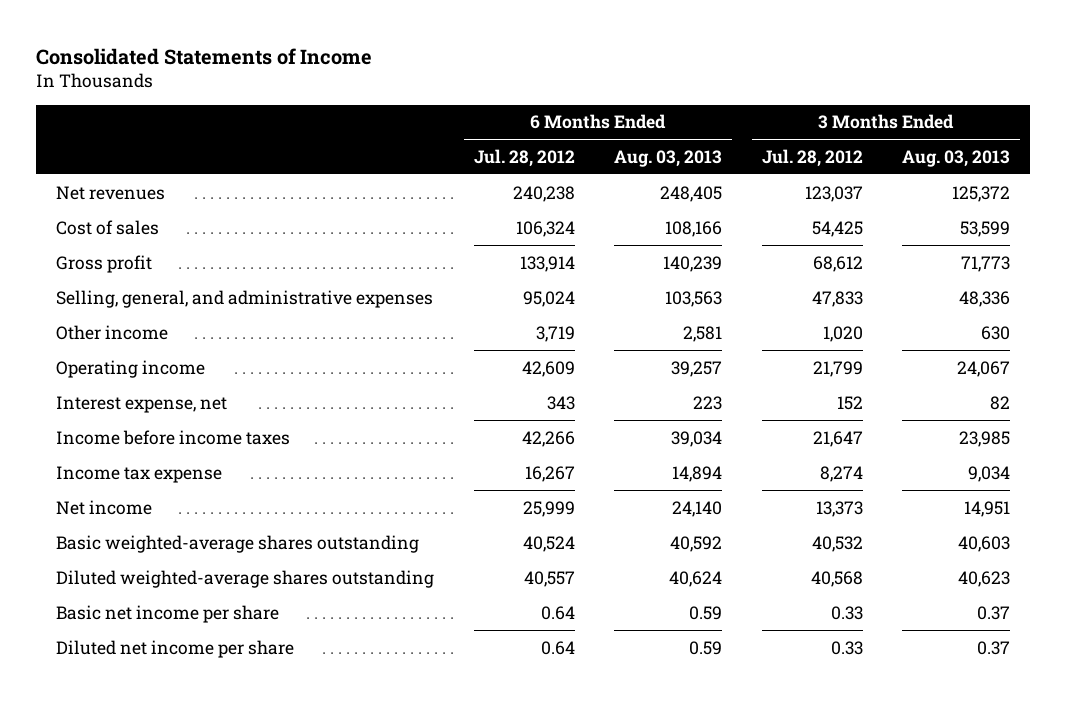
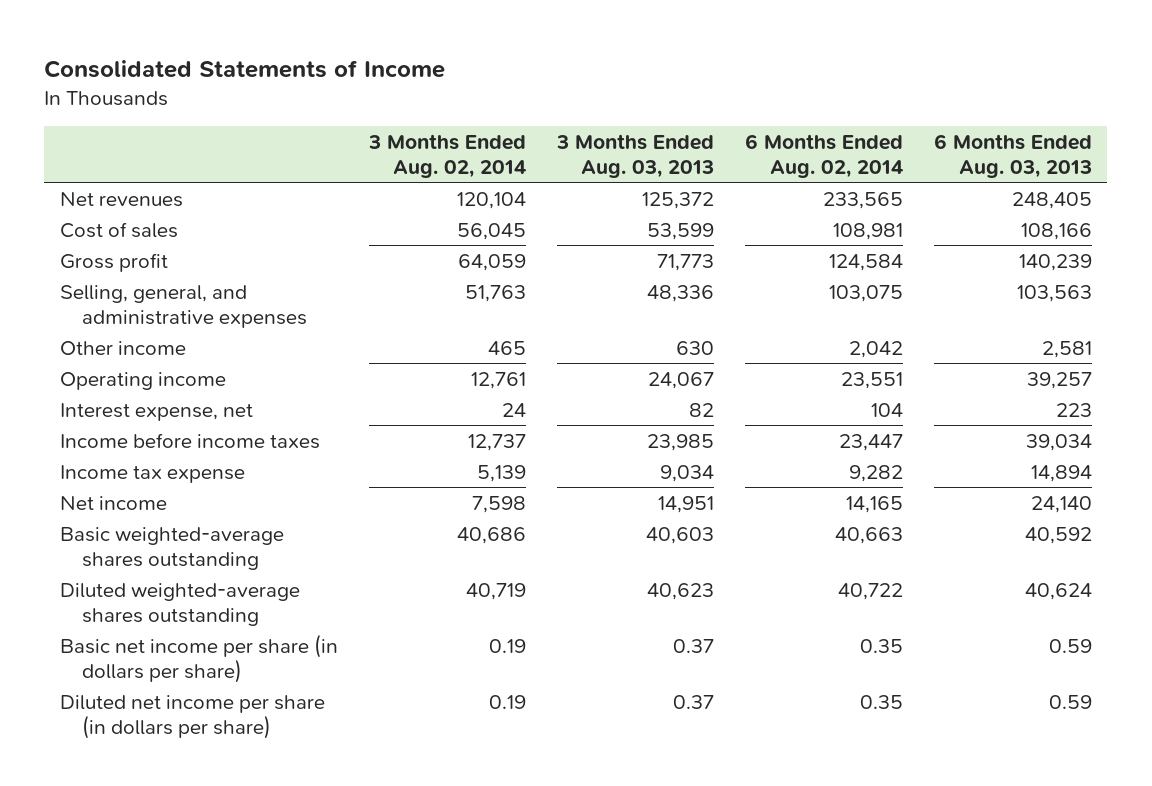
- | 6 Months Ended Jul. 28, 2012 | 6 Months Ended Aug. 03, 2013 | 3 Months Ended Jul. 28, 2012 | 3 Months Ended Aug. 03, 2013
+ | 3 Months Ended Aug. 02, 2014 | 3 Months Ended Aug. 03, 2013 | 6 Months Ended Aug. 02, 2014 | 6 Months Ended Aug. 03, 2013
- Basic net income per share | 0.64 | 0.59 | 0.33 | 0.37
- Diluted net income per share | 0.64 | 0.59 | 0.33 | 0.37
+ Basic net income per share (in dollars per share) | 0.19 | 0.37 | 0.35 | 0.59
+ Diluted net income per share (in dollars per share) | 0.19 | 0.37 | 0.35 | 0.59

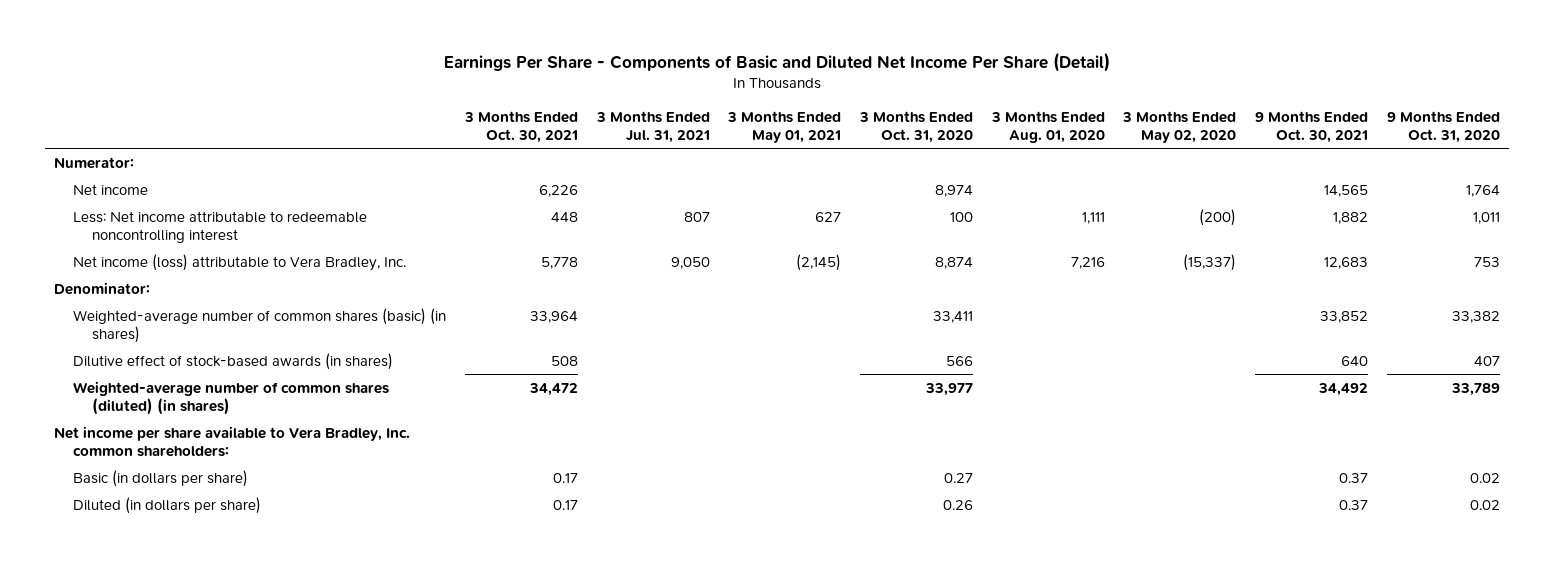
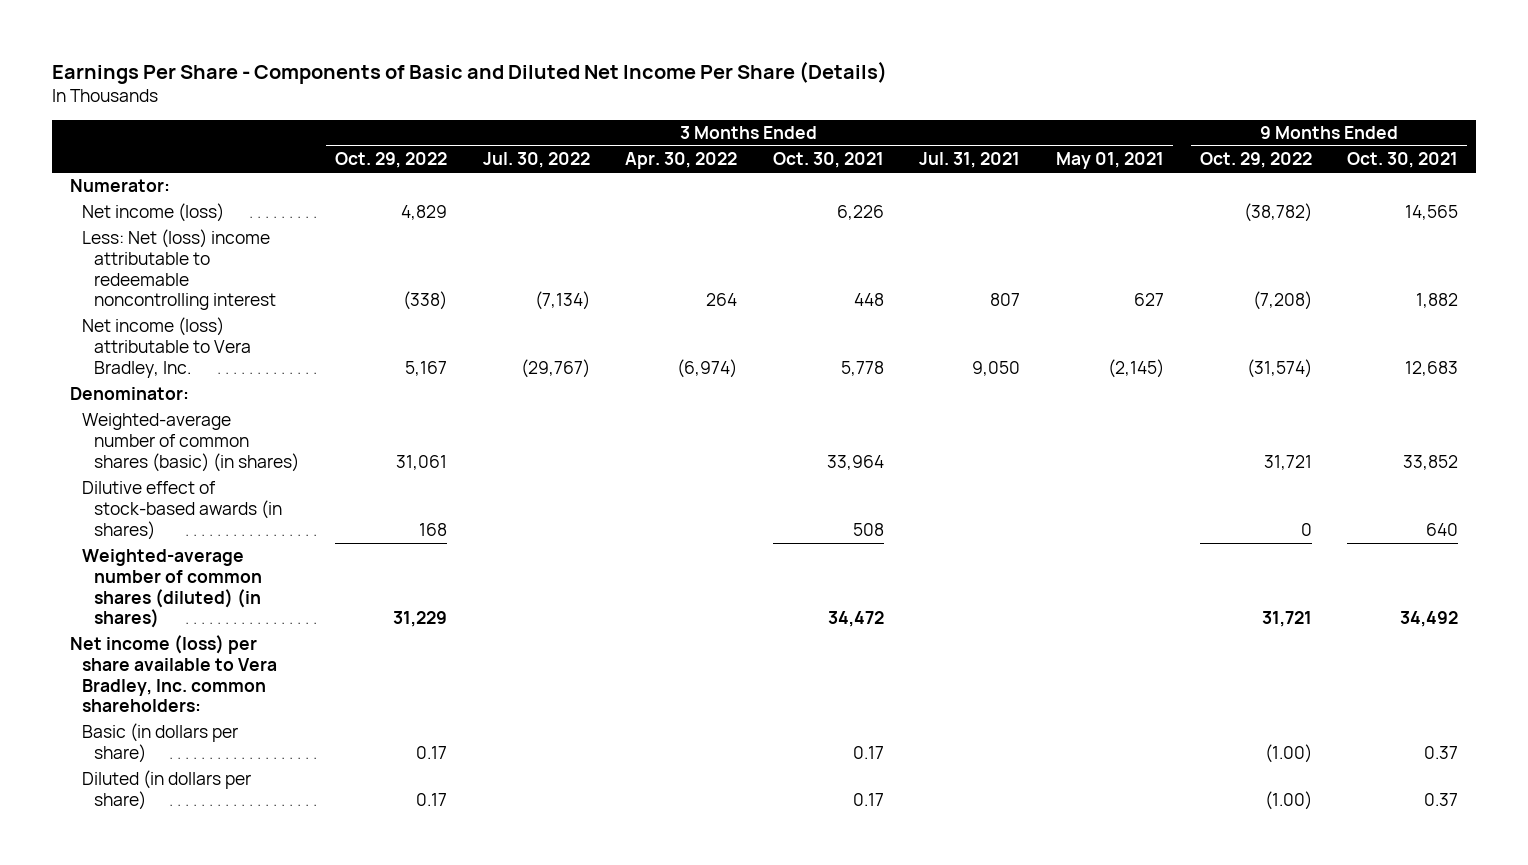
- Earnings Per Share - Components of Basic and Diluted Net Income Per Share (Detail)
+ Earnings Per Share - Components of Basic and Diluted Net Income Per Share (Details)
- | 3 Months Ended Oct. 30, 2021 | 3 Months Ended Jul. 31, 2021 | 3 Months Ended May 01, 2021 | 3 Months Ended Oct. 31, 2020 | 3 Months Ended Aug. 01, 2020 | 3 Months Ended May 02, 2020 | 9 Months Ended Oct. 30, 2021 | 9 Months Ended Oct. 31, 2020
+ | 3 Months Ended Oct. 29, 2022 | 3 Months Ended Jul. 30, 2022 | 3 Months Ended Apr. 30, 2022 | 3 Months Ended Oct. 30, 2021 | 3 Months Ended Jul. 31, 2021 | 3 Months Ended May 01, 2021 | 9 Months Ended Oct. 29, 2022 | 9 Months Ended Oct. 30, 2021
- Net income | 6,226 | | | 8,974 | | | 14,565 | 1,764
- Less: Net income attributable to redeemable noncontrolling interest | 448 | 807 | 627 | 100 | 1,111 | (200) | 1,882 | 1,011
+ Net income (loss) | 4,829 | | | 6,226 | | | (38,782) | 14,565
+ Less: Net (loss) income attributable to redeemable noncontrolling interest | (338) | (7,134) | 264 | 448 | 807 | 627 | (7,208) | 1,882
- Net income per share available to Vera Bradley, Inc. common shareholders:
+ Net income (loss) per share available to Vera Bradley, Inc. common shareholders:

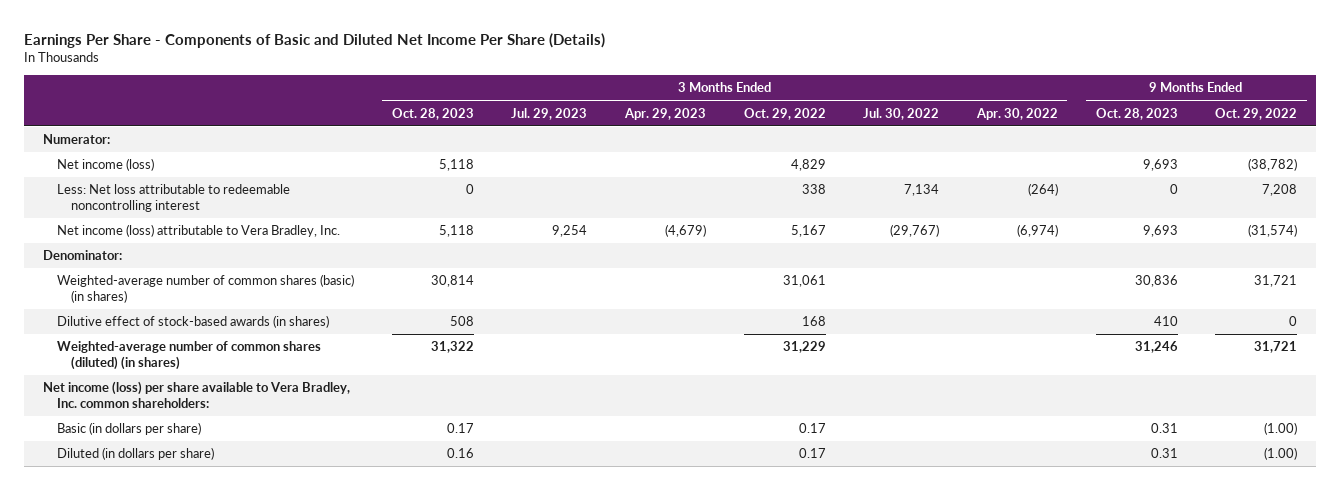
- | 3 Months Ended Oct. 29, 2022 | 3 Months Ended Jul. 30, 2022 | 3 Months Ended Apr. 30, 2022 | 3 Months Ended Oct. 30, 2021 | 3 Months Ended Jul. 31, 2021 | 3 Months Ended May 01, 2021 | 9 Months Ended Oct. 29, 2022 | 9 Months Ended Oct. 30, 2021
+ | 3 Months Ended Oct. 28, 2023 | 3 Months Ended Jul. 29, 2023 | 3 Months Ended Apr. 29, 2023 | 3 Months Ended Oct. 29, 2022 | 3 Months Ended Jul. 30, 2022 | 3 Months Ended Apr. 30, 2022 | 9 Months Ended Oct. 28, 2023 | 9 Months Ended Oct. 29, 2022
- Less: Net (loss) income attributable to redeemable noncontrolling interest | (338) | (7,134) | 264 | 448 | 807 | 627 | (7,208) | 1,882
+ Less: Net loss attributable to redeemable noncontrolling interest | 0 | | | 338 | 7,134 | (264) | 0 | 7,208

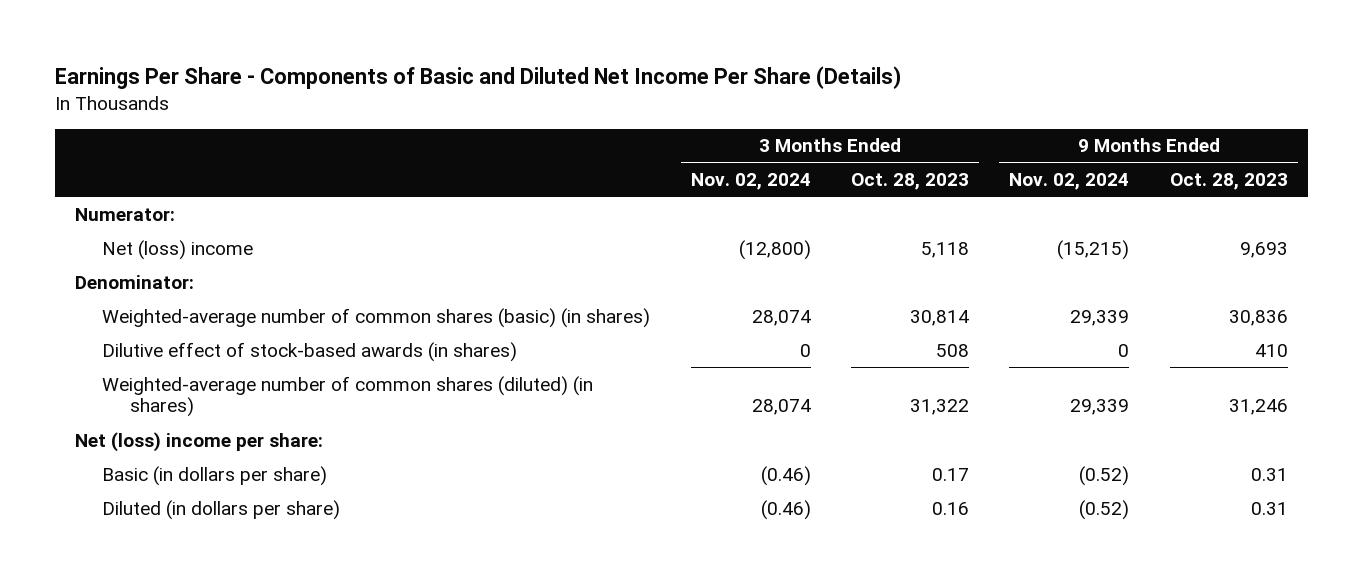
- | 3 Months Ended Oct. 28, 2023 | 3 Months Ended Jul. 29, 2023 | 3 Months Ended Apr. 29, 2023 | 3 Months Ended Oct. 29, 2022 | 3 Months Ended Jul. 30, 2022 | 3 Months Ended Apr. 30, 2022 | 9 Months Ended Oct. 28, 2023 | 9 Months Ended Oct. 29, 2022
+ | 3 Months Ended Nov. 02, 2024 | 3 Months Ended Oct. 28, 2023 | 9 Months Ended Nov. 02, 2024 | 9 Months Ended Oct. 28, 2023
- Net income (loss) | 5,118 | | | 4,829 | | | 9,693 | (38,782)
- Less: Net loss attributable to redeemable noncontrolling interest | 0 | | | 338 | 7,134 | (264) | 0 | 7,208
- Net income (loss) attributable to Vera Bradley, Inc. | 5,118 | 9,254 | (4,679) | 5,167 | (29,767) | (6,974) | 9,693 | (31,574)
+ Net (loss) income | (12,800) | 5,118 | (15,215) | 9,693
- Net income (loss) per share available to Vera Bradley, Inc. common shareholders:
+ Net (loss) income per share:

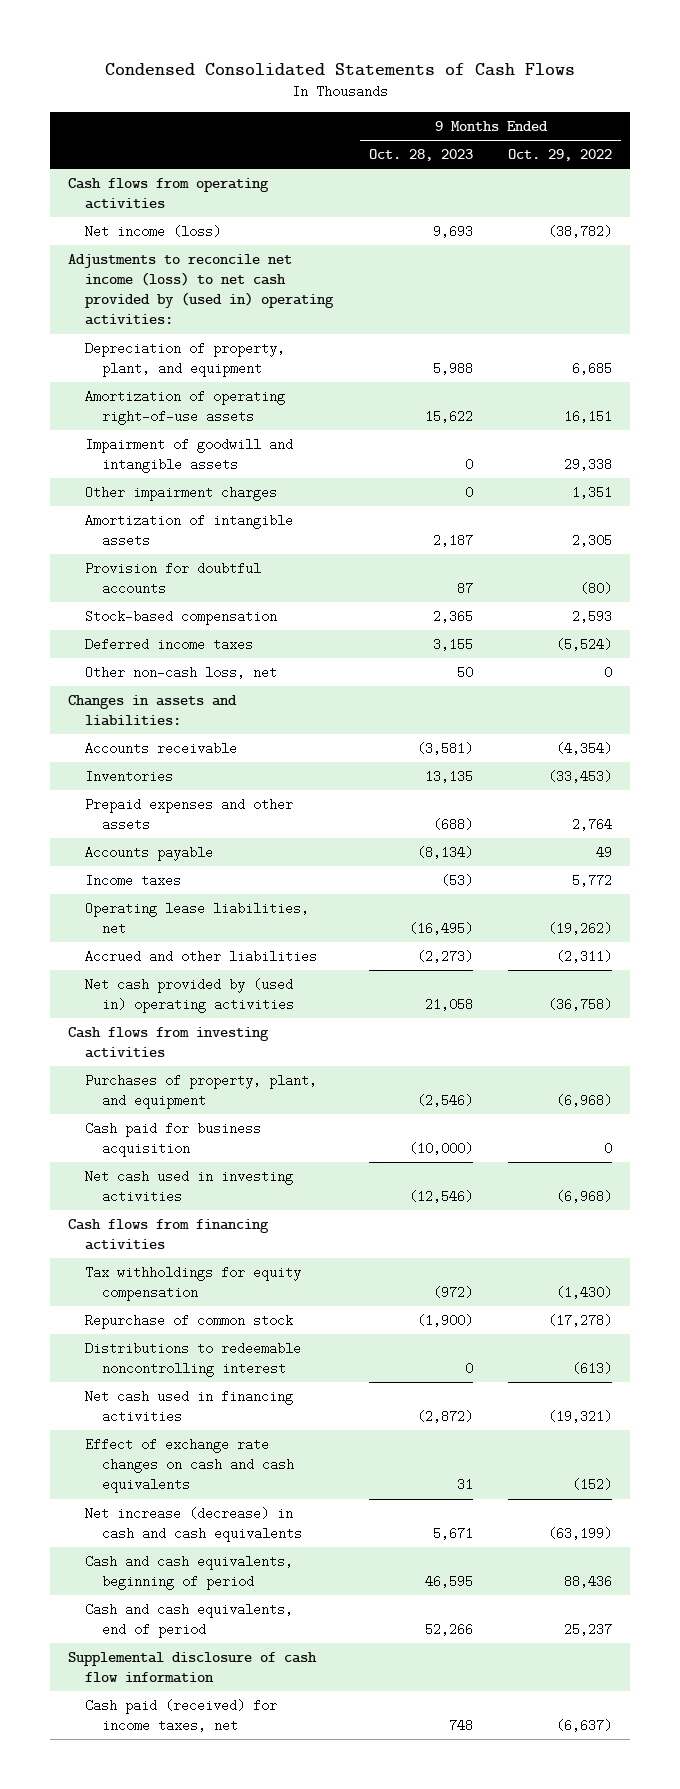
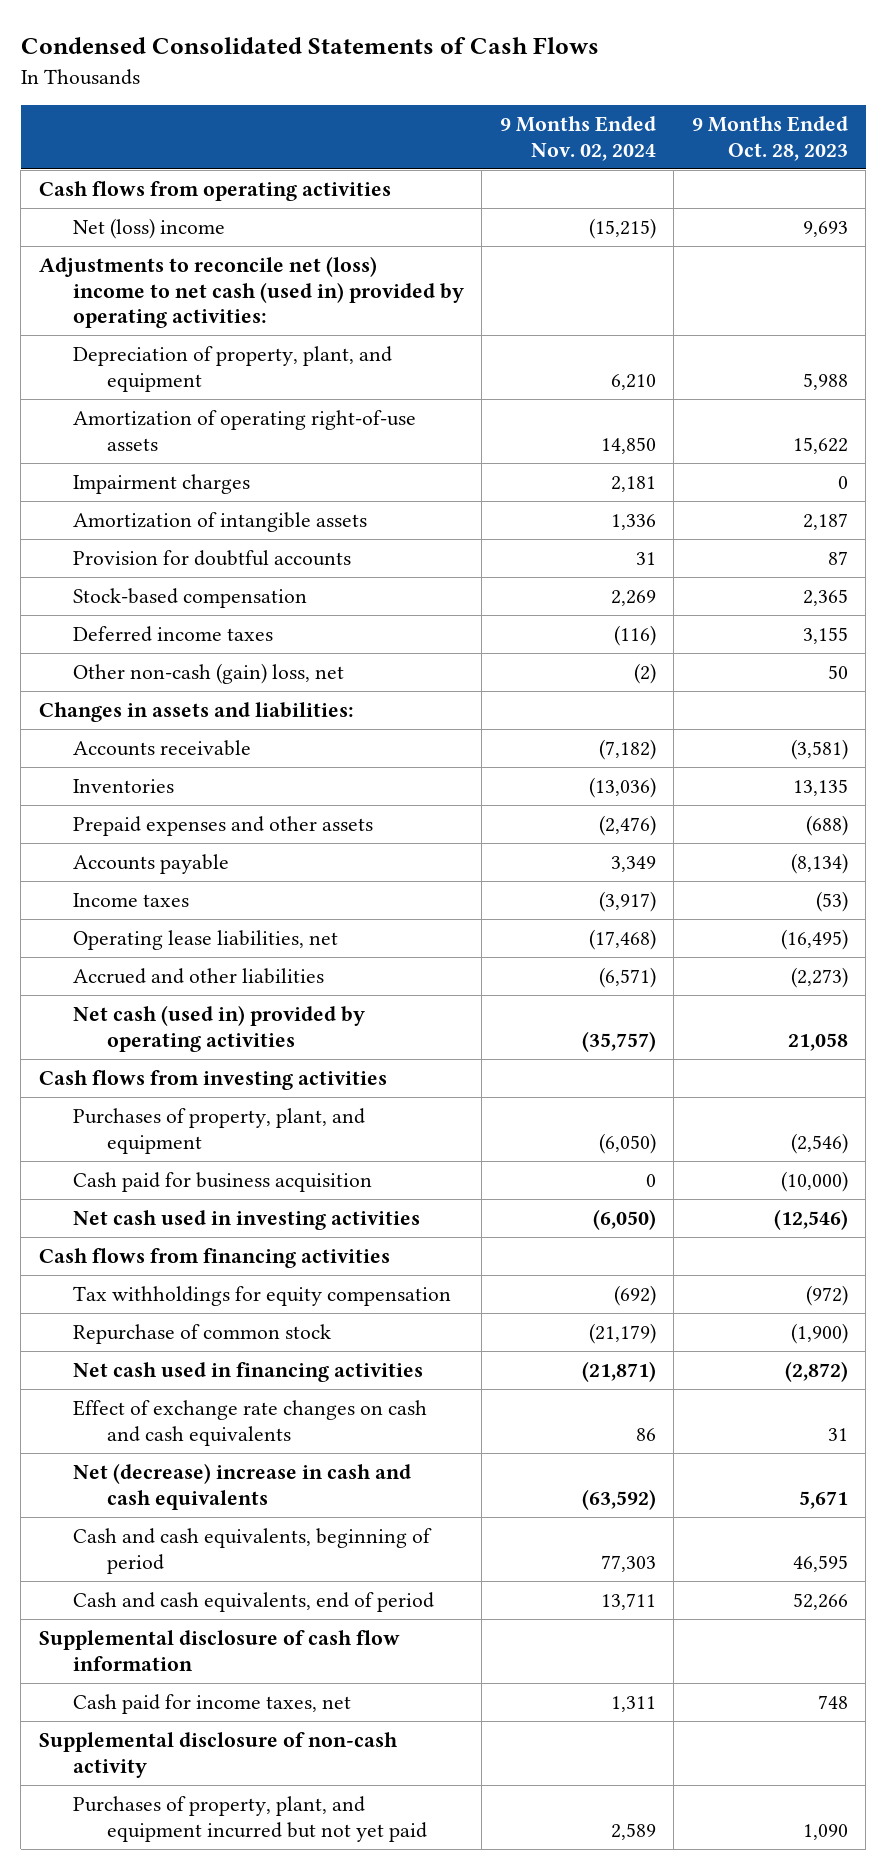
- | 9 Months Ended Oct. 28, 2023 | 9 Months Ended Oct. 29, 2022
+ | 9 Months Ended Nov. 02, 2024 | 9 Months Ended Oct. 28, 2023
- Net income (loss) | 9,693 | (38,782)
- Adjustments to reconcile net income (loss) to net cash provided by (used in) operating activities:
+ Net (loss) income | (15,215) | 9,693
+ Adjustments to reconcile net (loss) income to net cash (used in) provided by operating activities:
- Impairment of goodwill and intangible assets | 0 | 29,338
- Other impairment charges | 0 | 1,351
+ Impairment charges | 2,181 | 0
- Other non-cash loss, net | 50 | 0
+ Other non-cash (gain) loss, net | (2) | 50
- Net cash provided by (used in) operating activities | 21,058 | (36,758)
+ Net cash (used in) provided by operating activities | (35,757) | 21,058
- Distributions to redeemable noncontrolling interest | 0 | (613)
- Net increase (decrease) in cash and cash equivalents | 5,671 | (63,199)
+ Net (decrease) increase in cash and cash equivalents | (63,592) | 5,671
- Cash paid (received) for income taxes, net | 748 | (6,637)
+ Cash paid for income taxes, net | 1,311 | 748
+ Supplemental disclosure of non-cash activity
+ Purchases of property, plant, and equipment incurred but not yet paid | 2,589 | 1,090

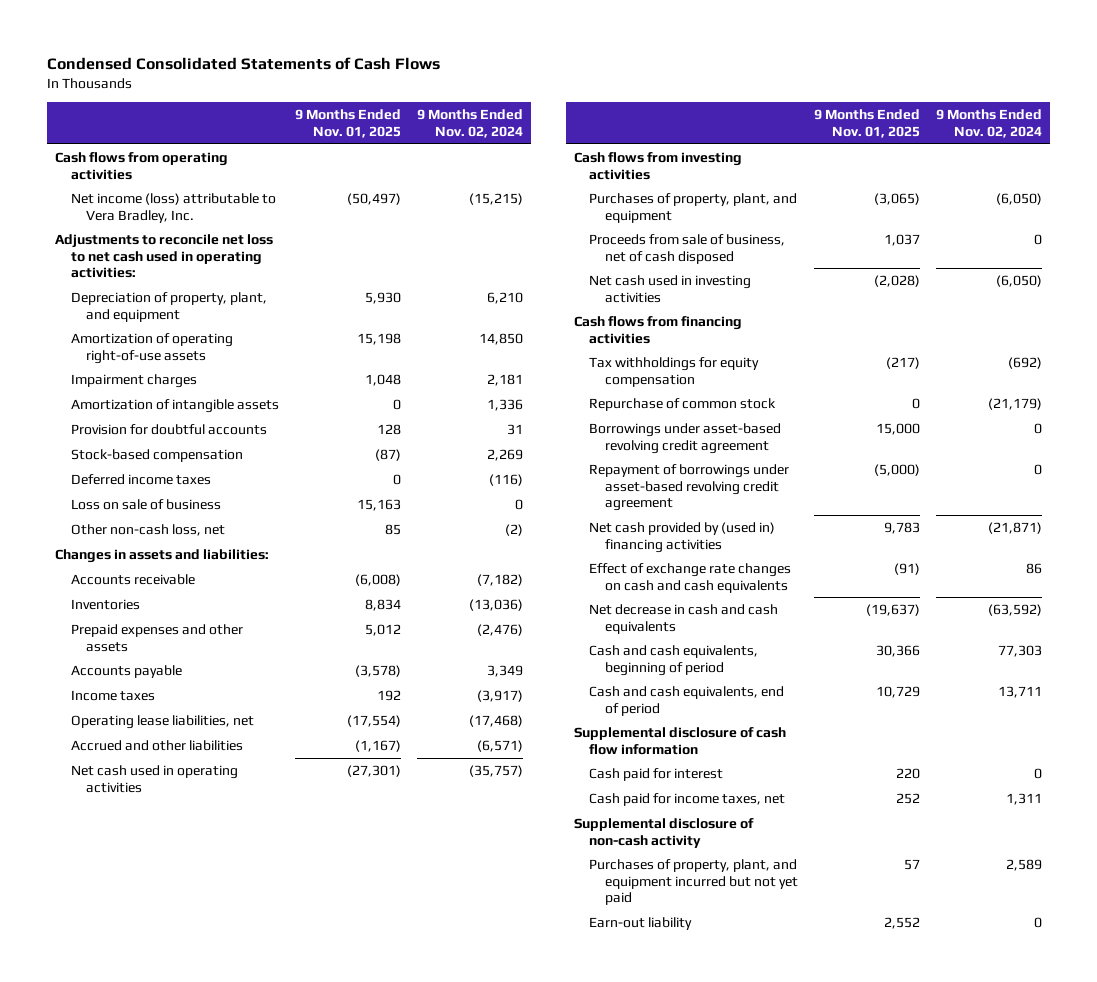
- | 9 Months Ended Nov. 02, 2024 | 9 Months Ended Oct. 28, 2023
+ | 9 Months Ended Nov. 01, 2025 | 9 Months Ended Nov. 02, 2024
- Net (loss) income | (15,215) | 9,693
- Adjustments to reconcile net (loss) income to net cash (used in) provided by operating activities:
+ Net income (loss) attributable to Vera Bradley, Inc. | (50,497) | (15,215)
+ Adjustments to reconcile net loss to net cash used in operating activities:
- Other non-cash (gain) loss, net | (2) | 50
+ Loss on sale of business | 15,163 | 0
+ Other non-cash loss, net | 85 | (2)
- Net cash (used in) provided by operating activities | (35,757) | 21,058
+ Net cash used in operating activities | (27,301) | (35,757)
- Cash paid for business acquisition | 0 | (10,000)
+ Proceeds from sale of business, net of cash disposed | 1,037 | 0
- Net cash used in financing activities | (21,871) | (2,872)
+ Borrowings under asset-based revolving credit agreement | 15,000 | 0
+ Repayment of borrowings under asset-based revolving credit agreement | (5,000) | 0
+ Net cash provided by (used in) financing activities | 9,783 | (21,871)
- Net (decrease) increase in cash and cash equivalents | (63,592) | 5,671
+ Net decrease in cash and cash equivalents | (19,637) | (63,592)
+ Cash paid for interest | 220 | 0
+ Earn-out liability | 2,552 | 0

